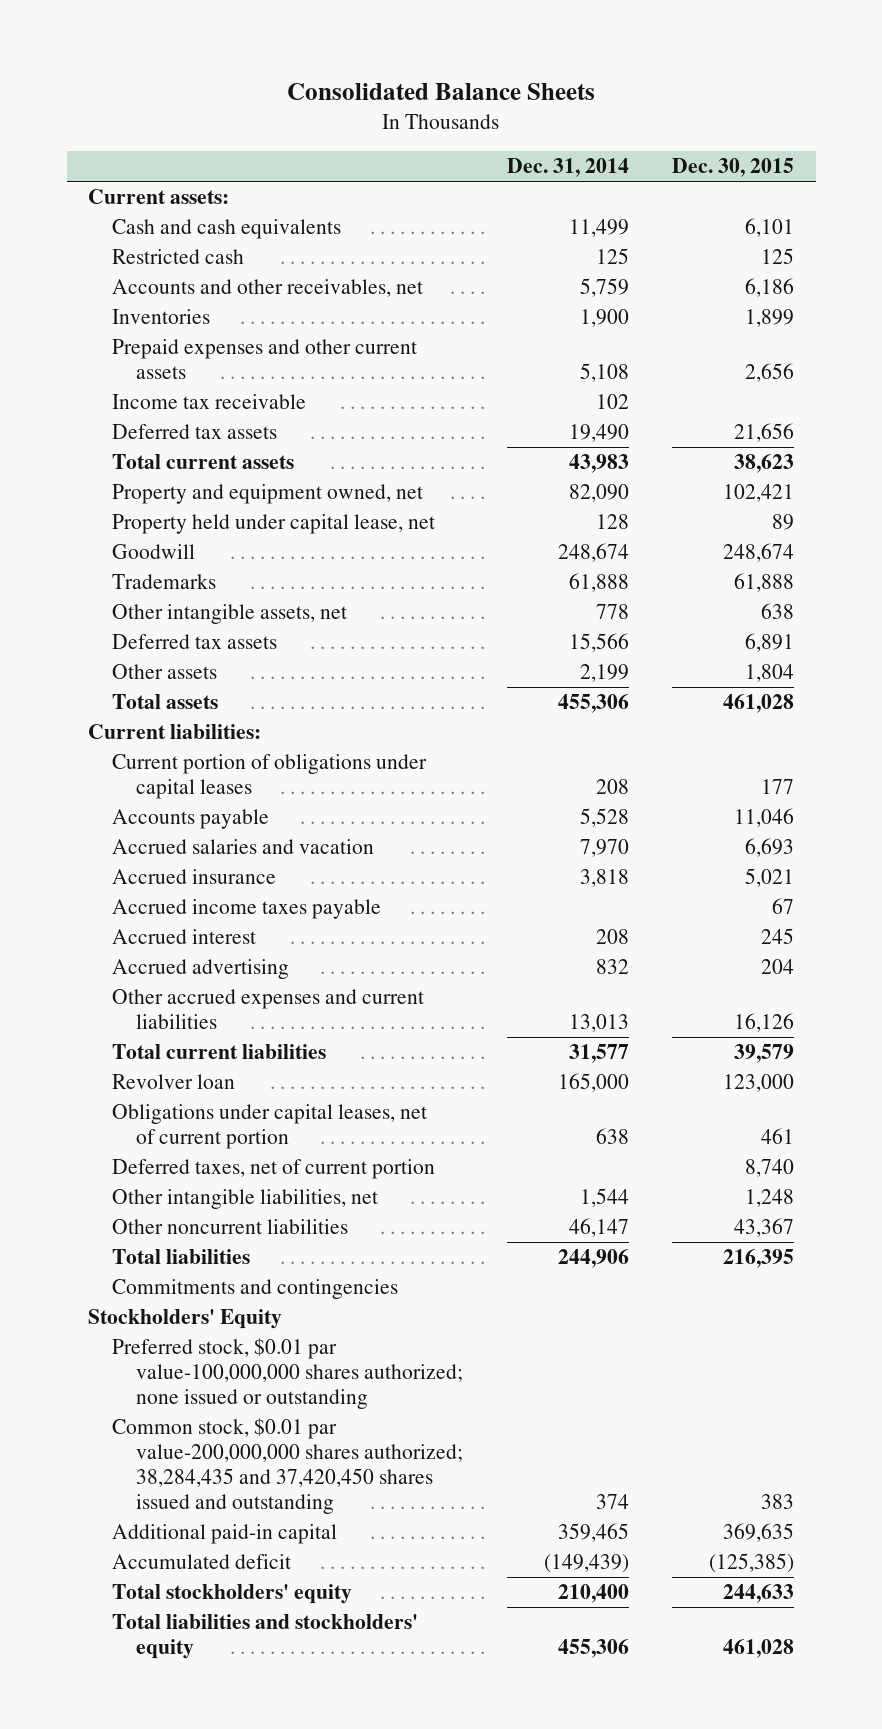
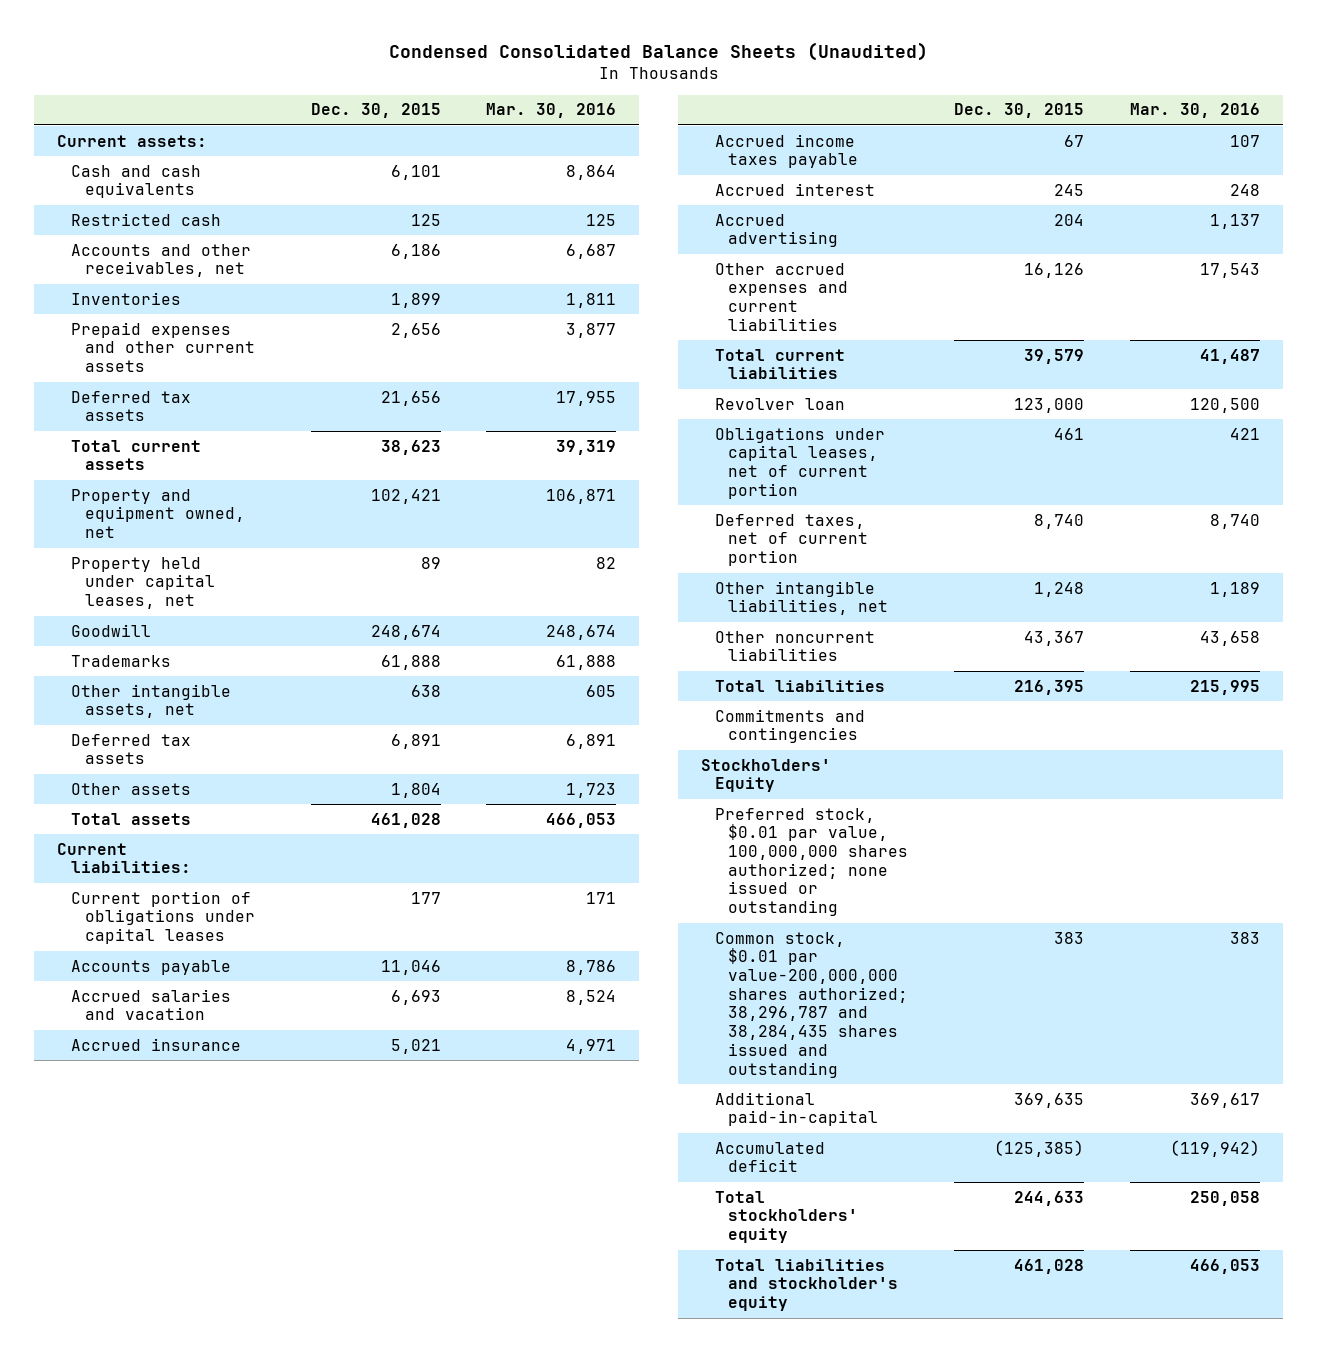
- Consolidated Balance Sheets
+ Condensed Consolidated Balance Sheets (Unaudited)
- | Dec. 31, 2014 | Dec. 30, 2015
+ | Dec. 30, 2015 | Mar. 30, 2016
- Income tax receivable | 102 |
- Property held under capital lease, net | 128 | 89
+ Property held under capital leases, net | 89 | 82
- Preferred stock, $0.01 par value-100,000,000 shares authorized; none issued or outstanding
- Common stock, $0.01 par value-200,000,000 shares authorized; 38,284,435 and 37,420,450 shares issued and outstanding | 374 | 383
- Additional paid-in capital | 359,465 | 369,635
+ Preferred stock, $0.01 par value, 100,000,000 shares authorized; none issued or outstanding
+ Common stock, $0.01 par value-200,000,000 shares authorized; 38,296,787 and 38,284,435 shares issued and outstanding | 383 | 383
+ Additional paid-in-capital | 369,635 | 369,617
- Total liabilities and stockholders' equity | 455,306 | 461,028
+ Total liabilities and stockholder's equity | 461,028 | 466,053

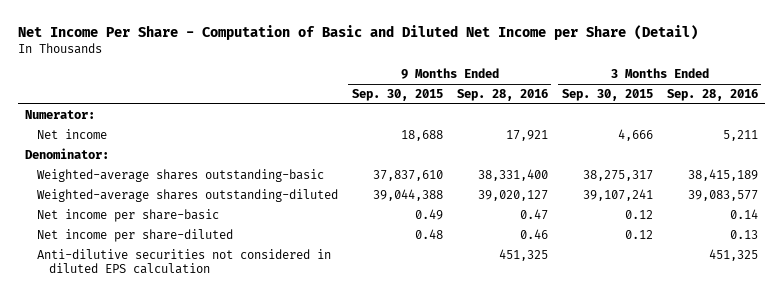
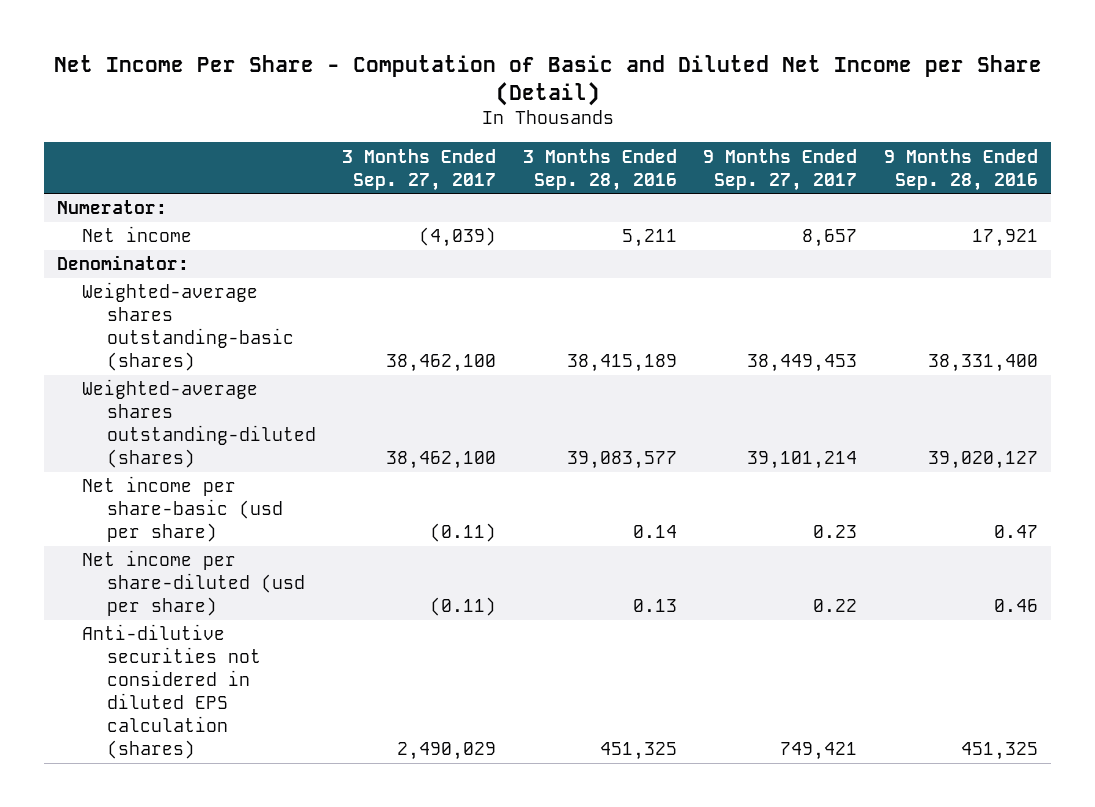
- | 9 Months Ended Sep. 30, 2015 | 9 Months Ended Sep. 28, 2016 | 3 Months Ended Sep. 30, 2015 | 3 Months Ended Sep. 28, 2016
+ | 3 Months Ended Sep. 27, 2017 | 3 Months Ended Sep. 28, 2016 | 9 Months Ended Sep. 27, 2017 | 9 Months Ended Sep. 28, 2016
- Weighted-average shares outstanding-basic | 37,837,610 | 38,331,400 | 38,275,317 | 38,415,189
- Weighted-average shares outstanding-diluted | 39,044,388 | 39,020,127 | 39,107,241 | 39,083,577
- Net income per share-basic | 0.49 | 0.47 | 0.12 | 0.14
- Net income per share-diluted | 0.48 | 0.46 | 0.12 | 0.13
- Anti-dilutive securities not considered in diluted EPS calculation | | 451,325 | | 451,325
+ Weighted-average shares outstanding-basic (shares) | 38,462,100 | 38,415,189 | 38,449,453 | 38,331,400
+ Weighted-average shares outstanding-diluted (shares) | 38,462,100 | 39,083,577 | 39,101,214 | 39,020,127
+ Net income per share-basic (usd per share) | (0.11) | 0.14 | 0.23 | 0.47
+ Net income per share-diluted (usd per share) | (0.11) | 0.13 | 0.22 | 0.46
+ Anti-dilutive securities not considered in diluted EPS calculation (shares) | 2,490,029 | 451,325 | 749,421 | 451,325

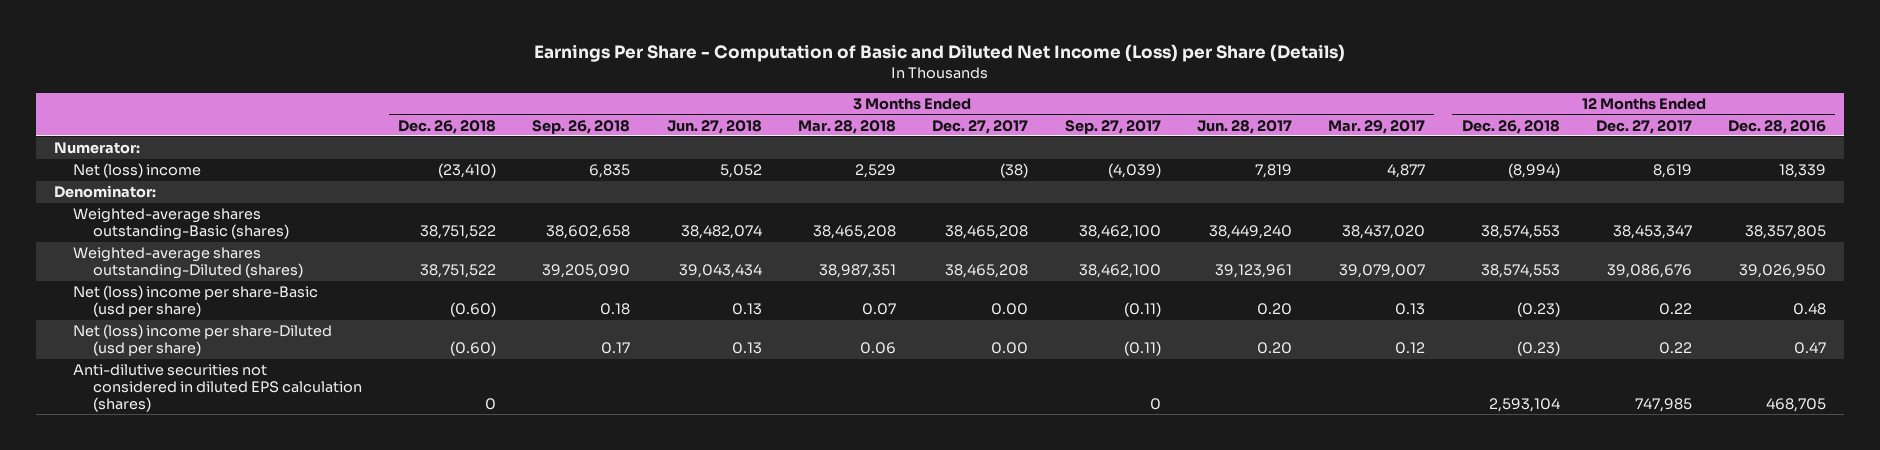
- Net Income Per Share - Computation of Basic and Diluted Net Income per Share (Detail)
+ Earnings Per Share - Computation of Basic and Diluted Net Income (Loss) per Share (Details)
- | 3 Months Ended Sep. 27, 2017 | 3 Months Ended Sep. 28, 2016 | 9 Months Ended Sep. 27, 2017 | 9 Months Ended Sep. 28, 2016
+ | 3 Months Ended Dec. 26, 2018 | 3 Months Ended Sep. 26, 2018 | 3 Months Ended Jun. 27, 2018 | 3 Months Ended Mar. 28, 2018 | 3 Months Ended Dec. 27, 2017 | 3 Months Ended Sep. 27, 2017 | 3 Months Ended Jun. 28, 2017 | 3 Months Ended Mar. 29, 2017 | 12 Months Ended Dec. 26, 2018 | 12 Months Ended Dec. 27, 2017 | 12 Months Ended Dec. 28, 2016
- Net income | (4,039) | 5,211 | 8,657 | 17,921
+ Net (loss) income | (23,410) | 6,835 | 5,052 | 2,529 | (38) | (4,039) | 7,819 | 4,877 | (8,994) | 8,619 | 18,339
- Weighted-average shares outstanding-basic (shares) | 38,462,100 | 38,415,189 | 38,449,453 | 38,331,400
- Weighted-average shares outstanding-diluted (shares) | 38,462,100 | 39,083,577 | 39,101,214 | 39,020,127
- Net income per share-basic (usd per share) | (0.11) | 0.14 | 0.23 | 0.47
- Net income per share-diluted (usd per share) | (0.11) | 0.13 | 0.22 | 0.46
- Anti-dilutive securities not considered in diluted EPS calculation (shares) | 2,490,029 | 451,325 | 749,421 | 451,325
+ Weighted-average shares outstanding-Basic (shares) | 38,751,522 | 38,602,658 | 38,482,074 | 38,465,208 | 38,465,208 | 38,462,100 | 38,449,240 | 38,437,020 | 38,574,553 | 38,453,347 | 38,357,805
+ Weighted-average shares outstanding-Diluted (shares) | 38,751,522 | 39,205,090 | 39,043,434 | 38,987,351 | 38,465,208 | 38,462,100 | 39,123,961 | 39,079,007 | 38,574,553 | 39,086,676 | 39,026,950
+ Net (loss) income per share-Basic (usd per share) | (0.60) | 0.18 | 0.13 | 0.07 | 0.00 | (0.11) | 0.20 | 0.13 | (0.23) | 0.22 | 0.48
+ Net (loss) income per share-Diluted (usd per share) | (0.60) | 0.17 | 0.13 | 0.06 | 0.00 | (0.11) | 0.20 | 0.12 | (0.23) | 0.22 | 0.47
+ Anti-dilutive securities not considered in diluted EPS calculation (shares) | 0 | | | | | 0 | | | 2,593,104 | 747,985 | 468,705

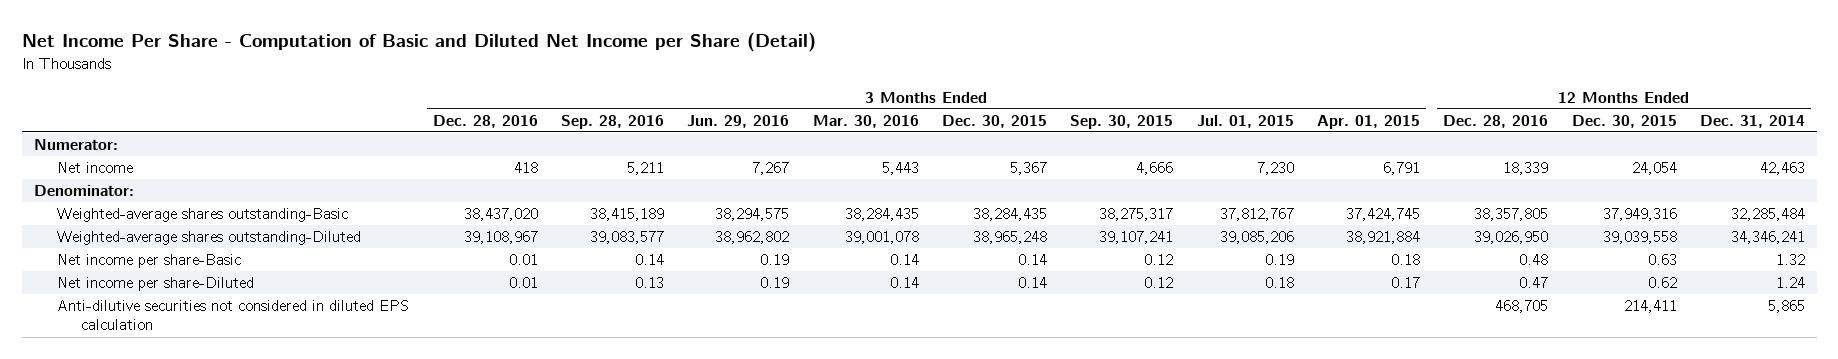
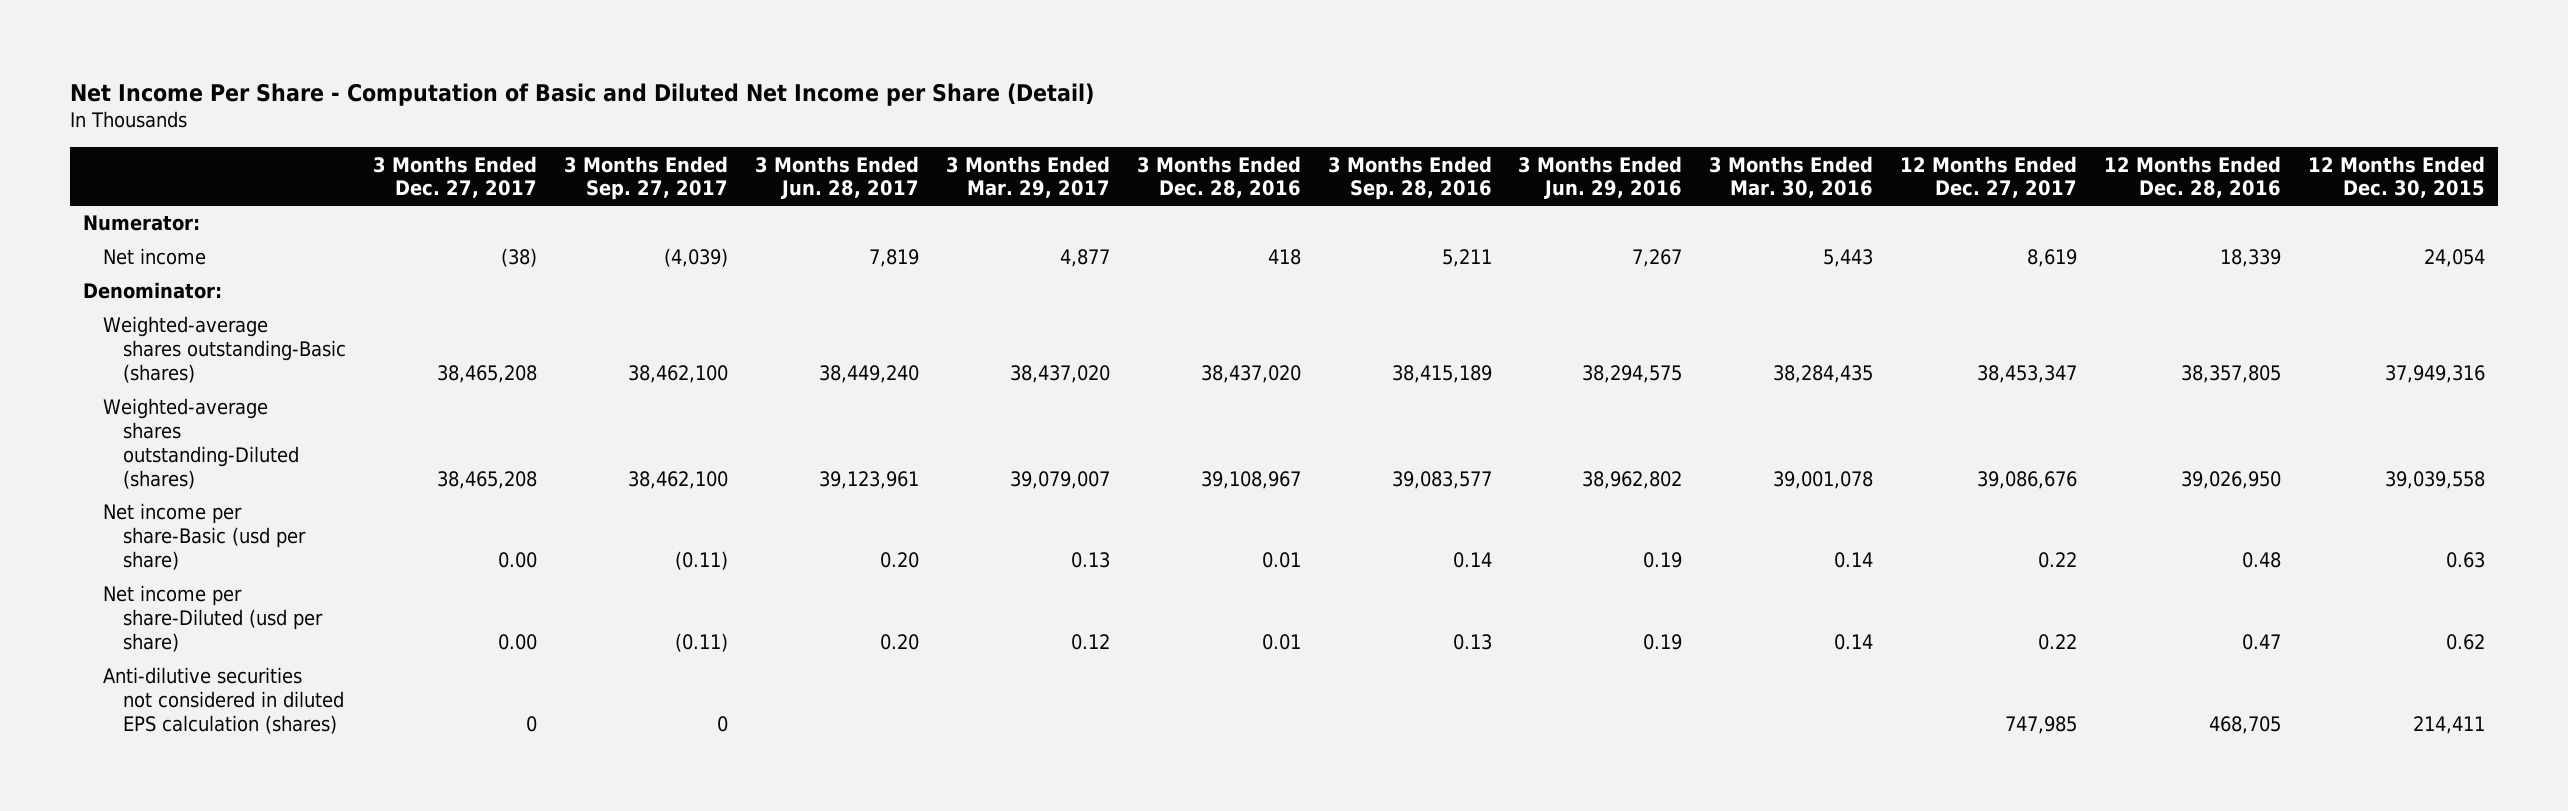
- | 3 Months Ended Dec. 28, 2016 | 3 Months Ended Sep. 28, 2016 | 3 Months Ended Jun. 29, 2016 | 3 Months Ended Mar. 30, 2016 | 3 Months Ended Dec. 30, 2015 | 3 Months Ended Sep. 30, 2015 | 3 Months Ended Jul. 01, 2015 | 3 Months Ended Apr. 01, 2015 | 12 Months Ended Dec. 28, 2016 | 12 Months Ended Dec. 30, 2015 | 12 Months Ended Dec. 31, 2014
+ | 3 Months Ended Dec. 27, 2017 | 3 Months Ended Sep. 27, 2017 | 3 Months Ended Jun. 28, 2017 | 3 Months Ended Mar. 29, 2017 | 3 Months Ended Dec. 28, 2016 | 3 Months Ended Sep. 28, 2016 | 3 Months Ended Jun. 29, 2016 | 3 Months Ended Mar. 30, 2016 | 12 Months Ended Dec. 27, 2017 | 12 Months Ended Dec. 28, 2016 | 12 Months Ended Dec. 30, 2015
- Weighted-average shares outstanding-Basic | 38,437,020 | 38,415,189 | 38,294,575 | 38,284,435 | 38,284,435 | 38,275,317 | 37,812,767 | 37,424,745 | 38,357,805 | 37,949,316 | 32,285,484
- Weighted-average shares outstanding-Diluted | 39,108,967 | 39,083,577 | 38,962,802 | 39,001,078 | 38,965,248 | 39,107,241 | 39,085,206 | 38,921,884 | 39,026,950 | 39,039,558 | 34,346,241
- Net income per share-Basic | 0.01 | 0.14 | 0.19 | 0.14 | 0.14 | 0.12 | 0.19 | 0.18 | 0.48 | 0.63 | 1.32
- Net income per share-Diluted | 0.01 | 0.13 | 0.19 | 0.14 | 0.14 | 0.12 | 0.18 | 0.17 | 0.47 | 0.62 | 1.24
- Anti-dilutive securities not considered in diluted EPS calculation | | | | | | | | | 468,705 | 214,411 | 5,865
+ Weighted-average shares outstanding-Basic (shares) | 38,465,208 | 38,462,100 | 38,449,240 | 38,437,020 | 38,437,020 | 38,415,189 | 38,294,575 | 38,284,435 | 38,453,347 | 38,357,805 | 37,949,316
+ Weighted-average shares outstanding-Diluted (shares) | 38,465,208 | 38,462,100 | 39,123,961 | 39,079,007 | 39,108,967 | 39,083,577 | 38,962,802 | 39,001,078 | 39,086,676 | 39,026,950 | 39,039,558
+ Net income per share-Basic (usd per share) | 0.00 | (0.11) | 0.20 | 0.13 | 0.01 | 0.14 | 0.19 | 0.14 | 0.22 | 0.48 | 0.63
+ Net income per share-Diluted (usd per share) | 0.00 | (0.11) | 0.20 | 0.12 | 0.01 | 0.13 | 0.19 | 0.14 | 0.22 | 0.47 | 0.62
+ Anti-dilutive securities not considered in diluted EPS calculation (shares) | 0 | 0 | | | | | | | 747,985 | 468,705 | 214,411

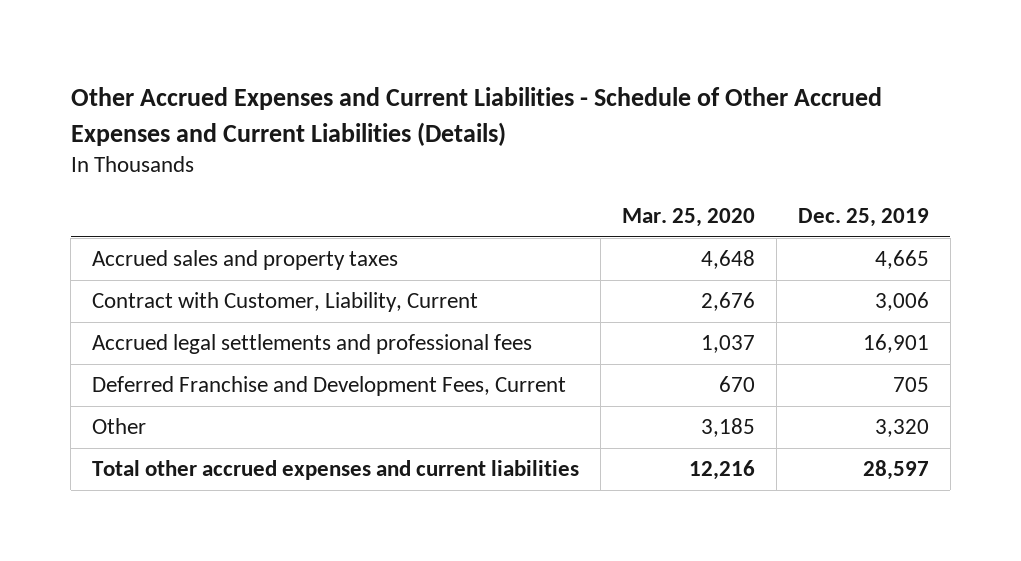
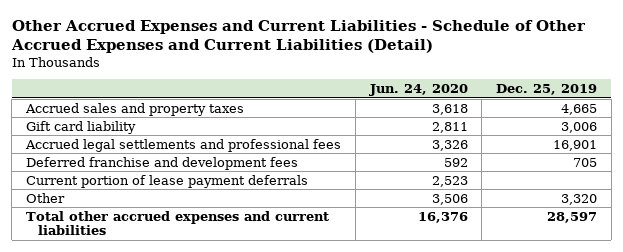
- Other Accrued Expenses and Current Liabilities - Schedule of Other Accrued Expenses and Current Liabilities (Details)
+ Other Accrued Expenses and Current Liabilities - Schedule of Other Accrued Expenses and Current Liabilities (Detail)
- | Mar. 25, 2020 | Dec. 25, 2019
+ | Jun. 24, 2020 | Dec. 25, 2019
- Contract with Customer, Liability, Current | 2,676 | 3,006
+ Gift card liability | 2,811 | 3,006
- Deferred Franchise and Development Fees, Current | 670 | 705
+ Deferred franchise and development fees | 592 | 705
+ Current portion of lease payment deferrals | 2,523 |

